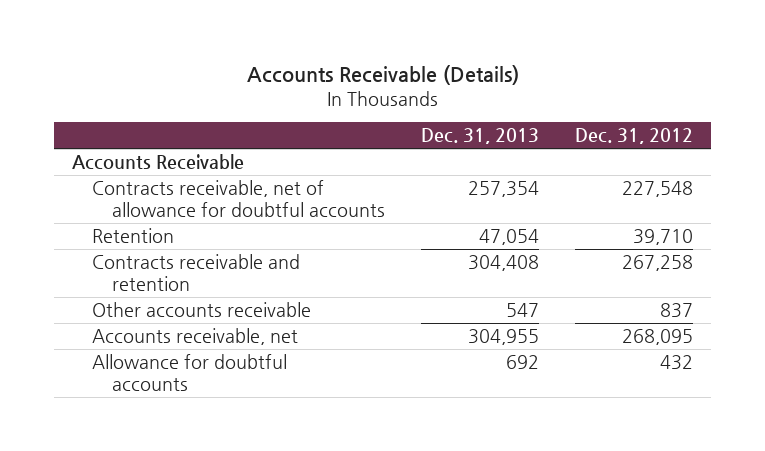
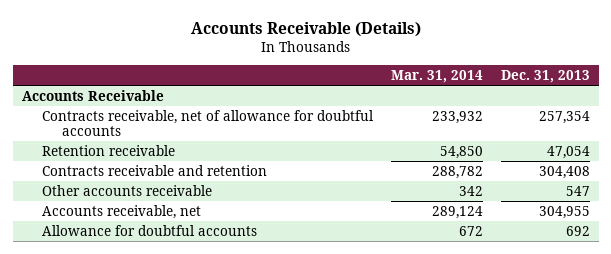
- | Dec. 31, 2013 | Dec. 31, 2012
+ | Mar. 31, 2014 | Dec. 31, 2013
- Retention | 47,054 | 39,710
+ Retention receivable | 54,850 | 47,054

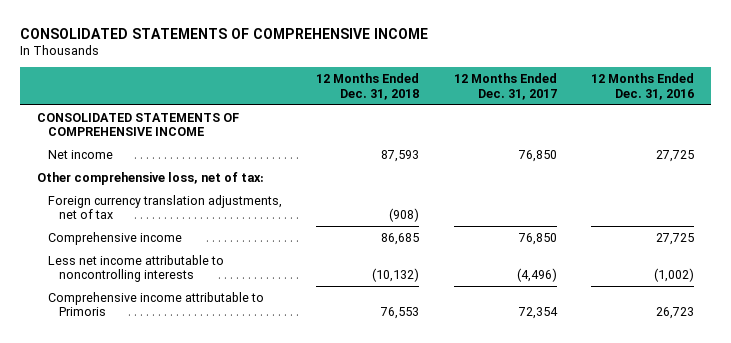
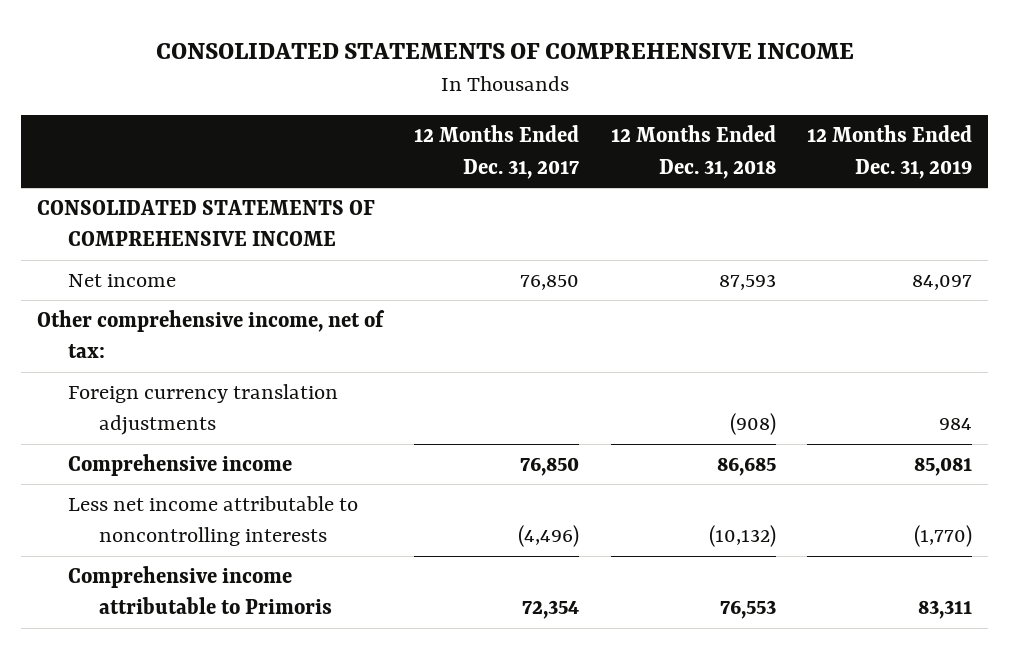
- | 12 Months Ended Dec. 31, 2018 | 12 Months Ended Dec. 31, 2017 | 12 Months Ended Dec. 31, 2016
+ | 12 Months Ended Dec. 31, 2017 | 12 Months Ended Dec. 31, 2018 | 12 Months Ended Dec. 31, 2019
- Other comprehensive loss, net of tax:
- Foreign currency translation adjustments, net of tax | (908) | |
+ Other comprehensive income, net of tax:
+ Foreign currency translation adjustments | | (908) | 984

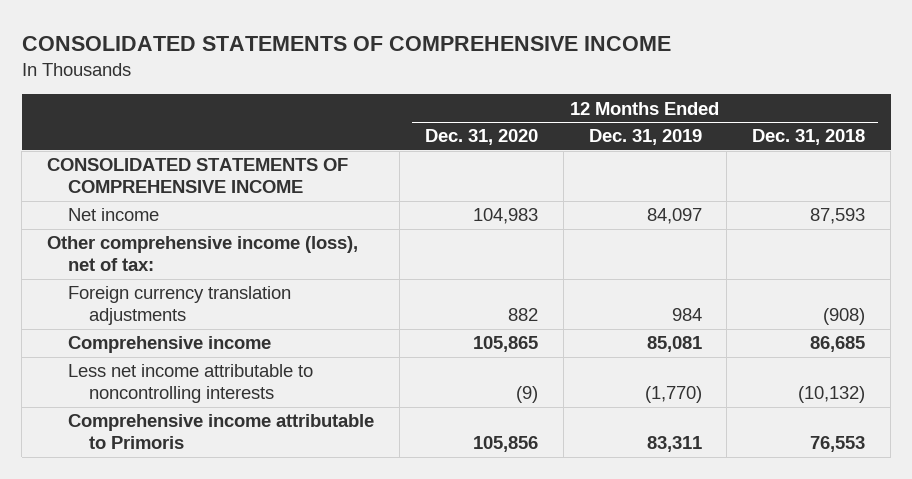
- | 12 Months Ended Dec. 31, 2017 | 12 Months Ended Dec. 31, 2018 | 12 Months Ended Dec. 31, 2019
+ | 12 Months Ended Dec. 31, 2020 | 12 Months Ended Dec. 31, 2019 | 12 Months Ended Dec. 31, 2018
- Other comprehensive income, net of tax:
+ Other comprehensive income (loss), net of tax:

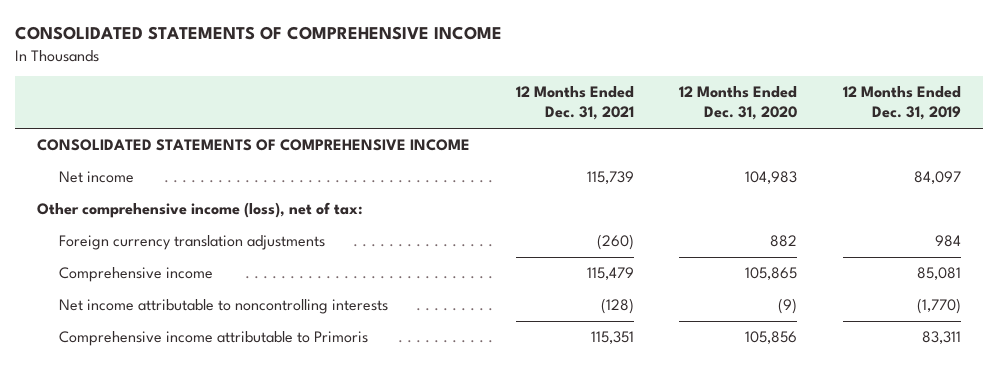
- | 12 Months Ended Dec. 31, 2020 | 12 Months Ended Dec. 31, 2019 | 12 Months Ended Dec. 31, 2018
+ | 12 Months Ended Dec. 31, 2021 | 12 Months Ended Dec. 31, 2020 | 12 Months Ended Dec. 31, 2019
- Less net income attributable to noncontrolling interests | (9) | (1,770) | (10,132)
+ Net income attributable to noncontrolling interests | (128) | (9) | (1,770)

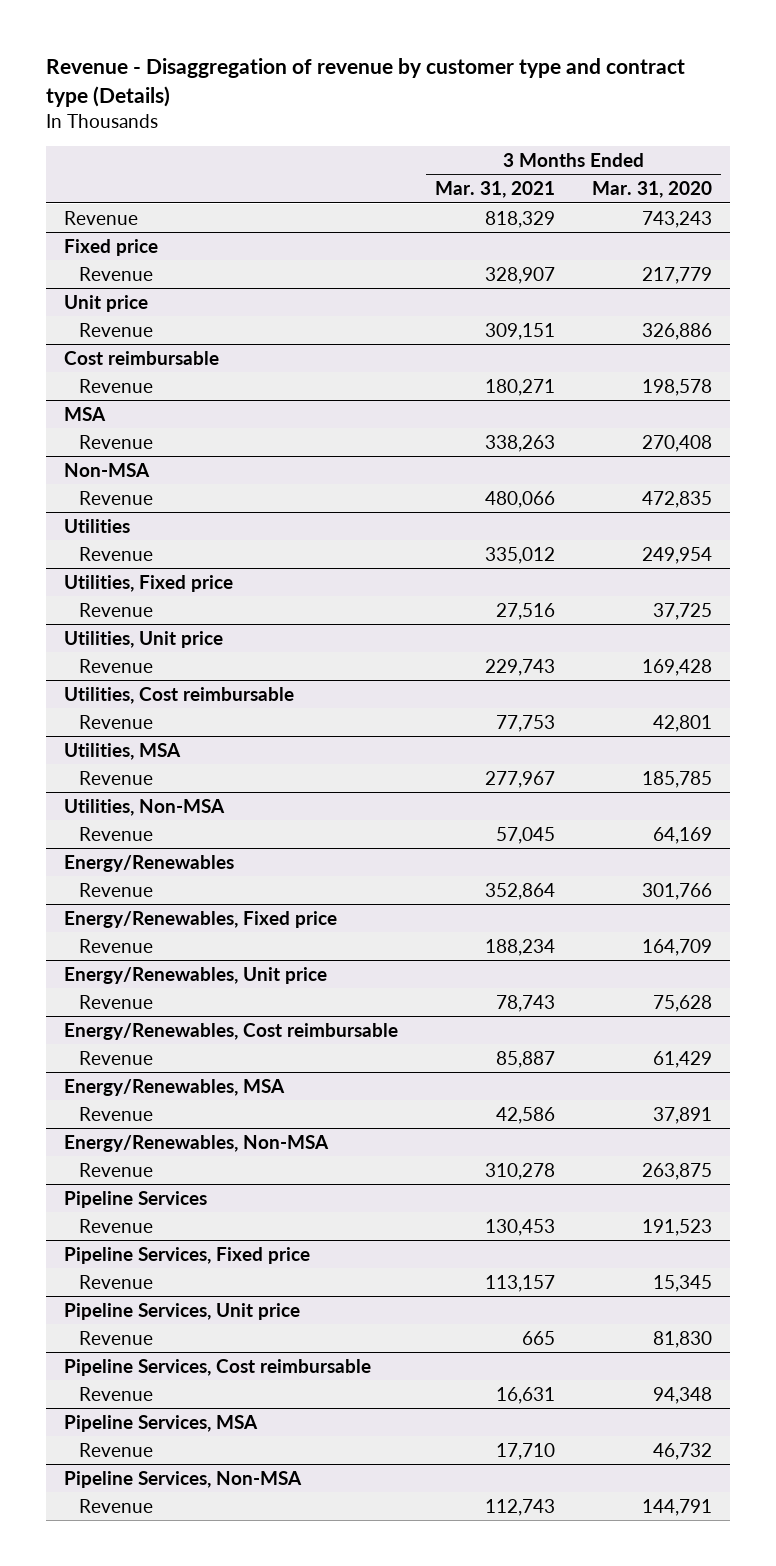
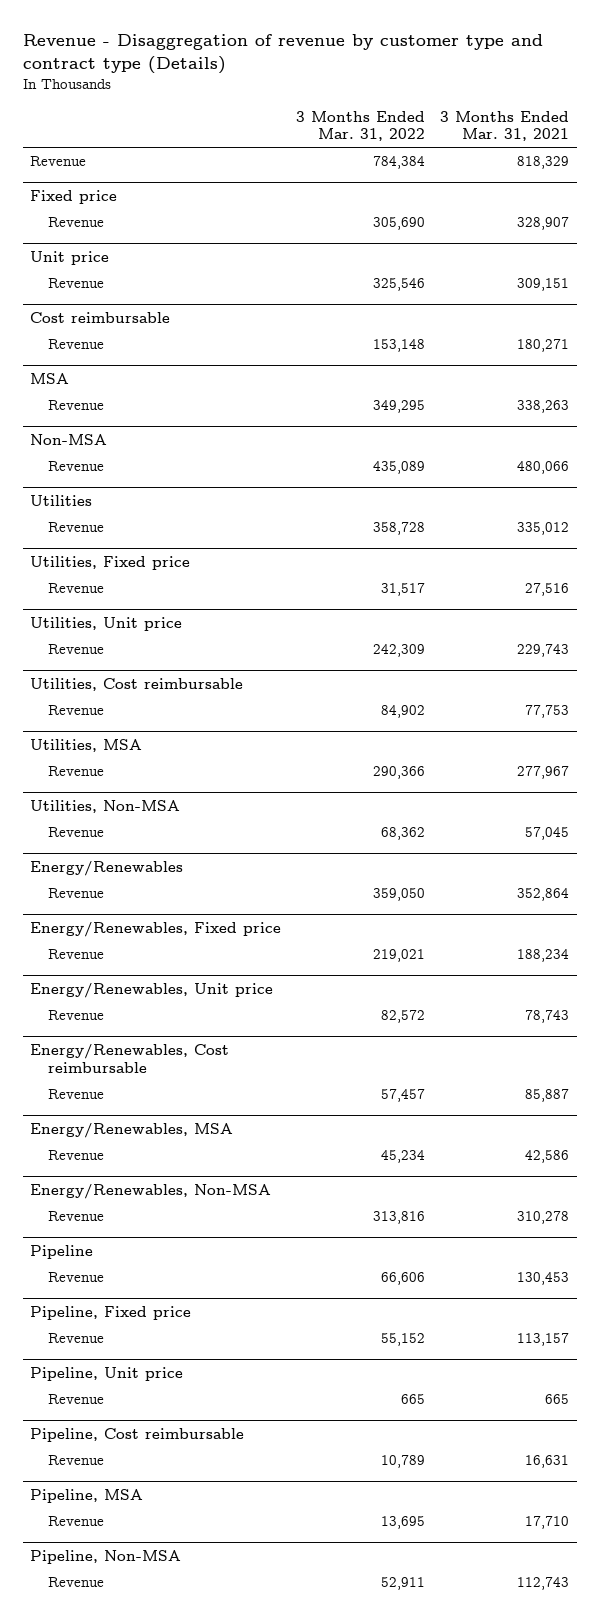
- | 3 Months Ended Mar. 31, 2021 | 3 Months Ended Mar. 31, 2020
+ | 3 Months Ended Mar. 31, 2022 | 3 Months Ended Mar. 31, 2021
- Pipeline Services
+ Pipeline
- Pipeline Services, Fixed price
+ Pipeline, Fixed price
- Pipeline Services, Unit price
+ Pipeline, Unit price
- Pipeline Services, Cost reimbursable
+ Pipeline, Cost reimbursable
- Pipeline Services, MSA
+ Pipeline, MSA
- Pipeline Services, Non-MSA
+ Pipeline, Non-MSA

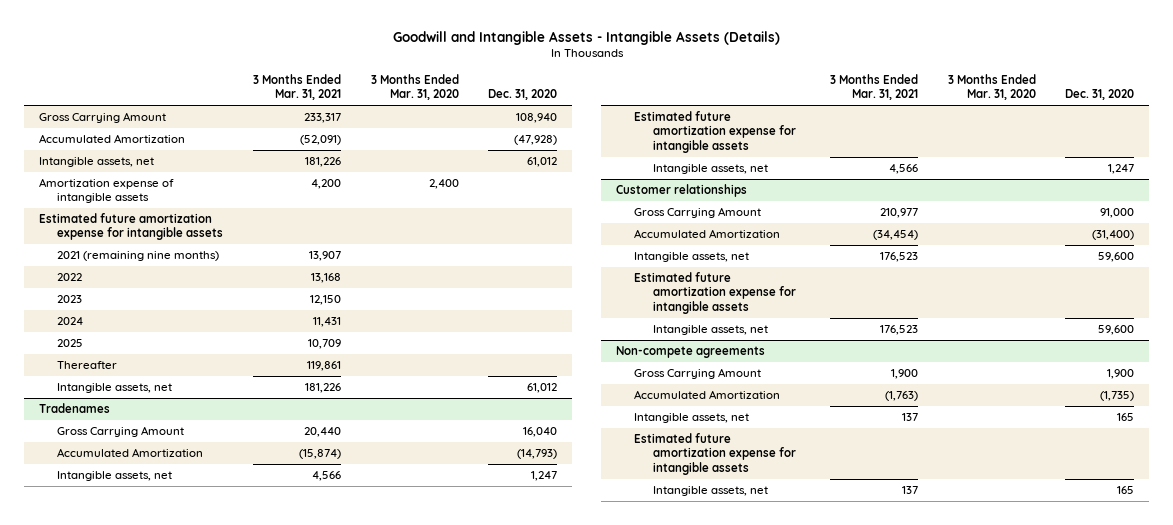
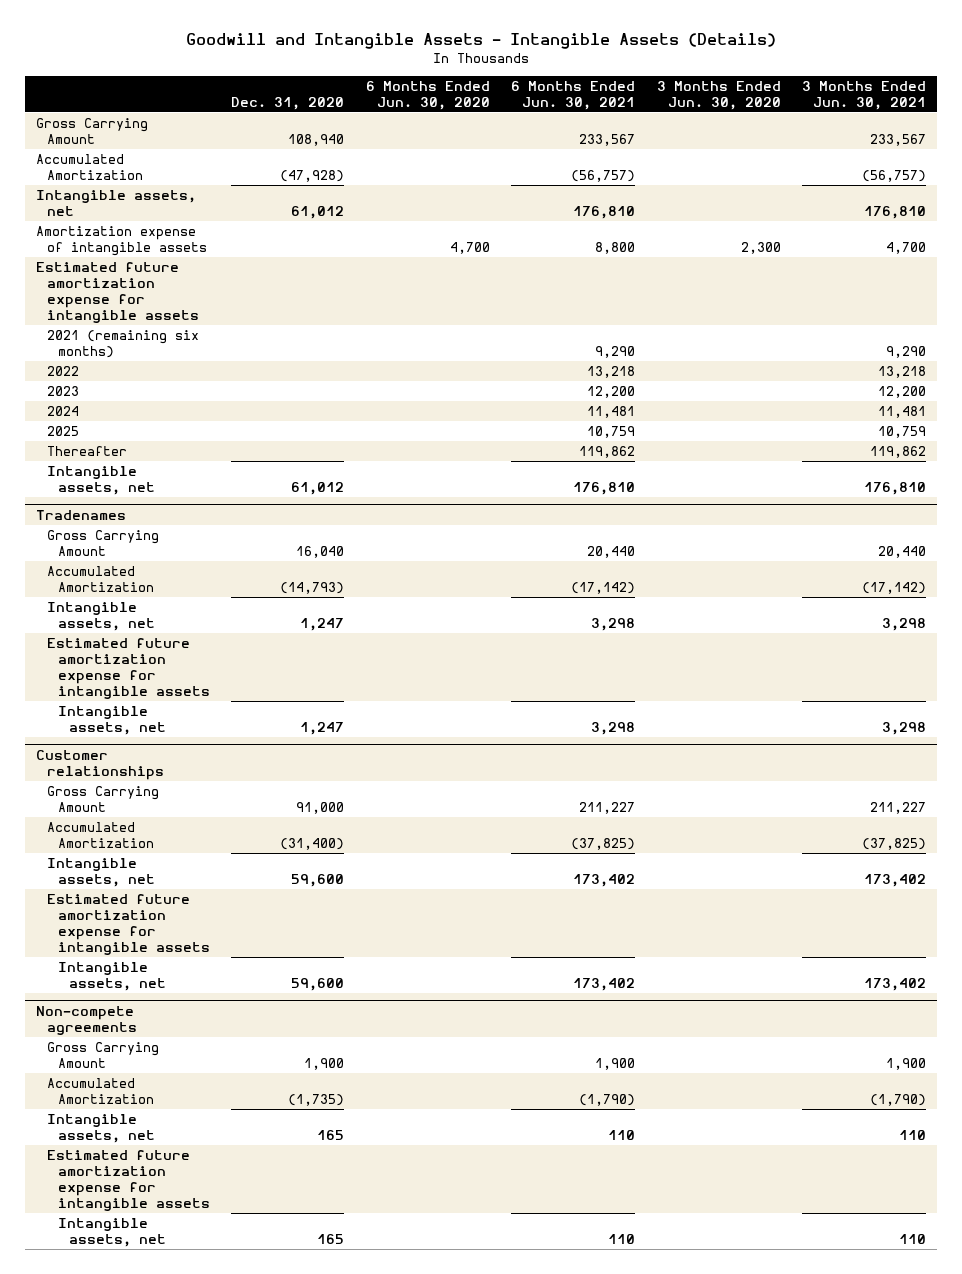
- | 3 Months Ended Mar. 31, 2021 | 3 Months Ended Mar. 31, 2020 | Dec. 31, 2020
+ | Dec. 31, 2020 | 6 Months Ended Jun. 30, 2020 | 6 Months Ended Jun. 30, 2021 | 3 Months Ended Jun. 30, 2020 | 3 Months Ended Jun. 30, 2021
- 2021 (remaining nine months) | 13,907 | |
+ 2021 (remaining six months) | | | 9,290 | | 9,290

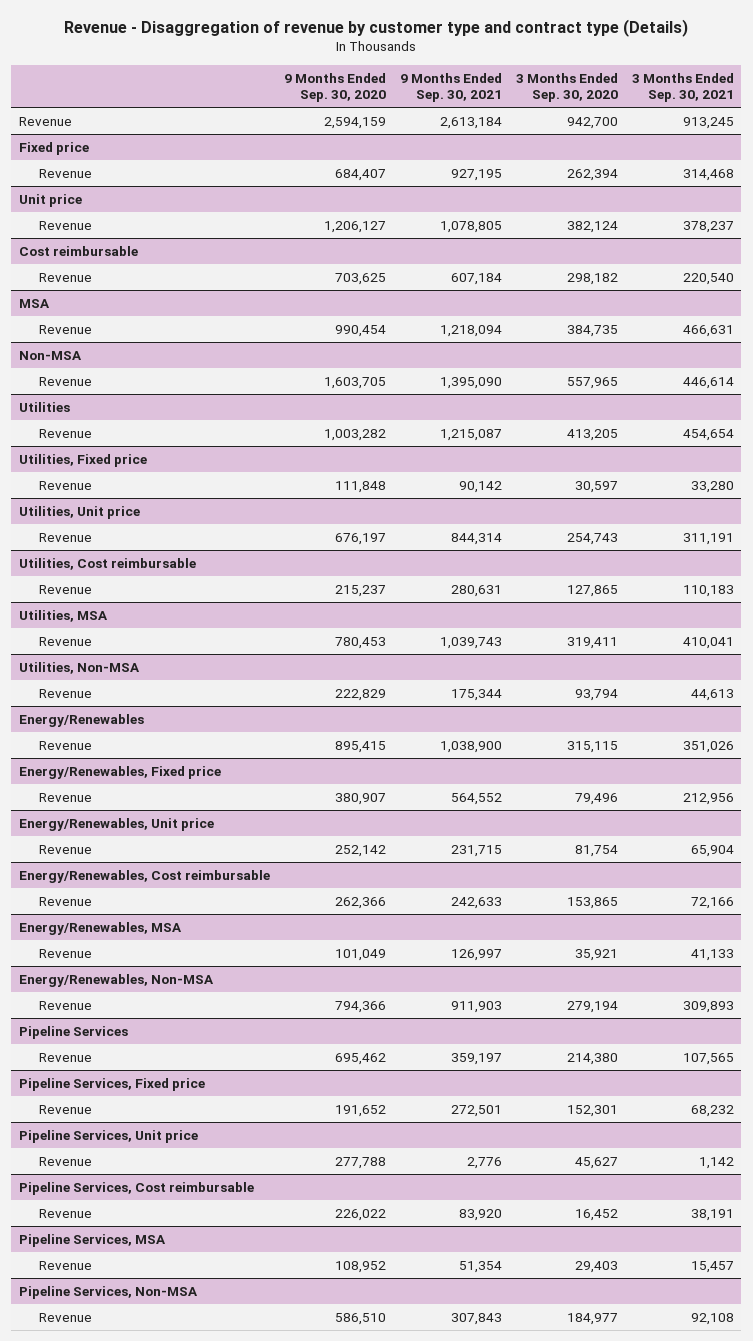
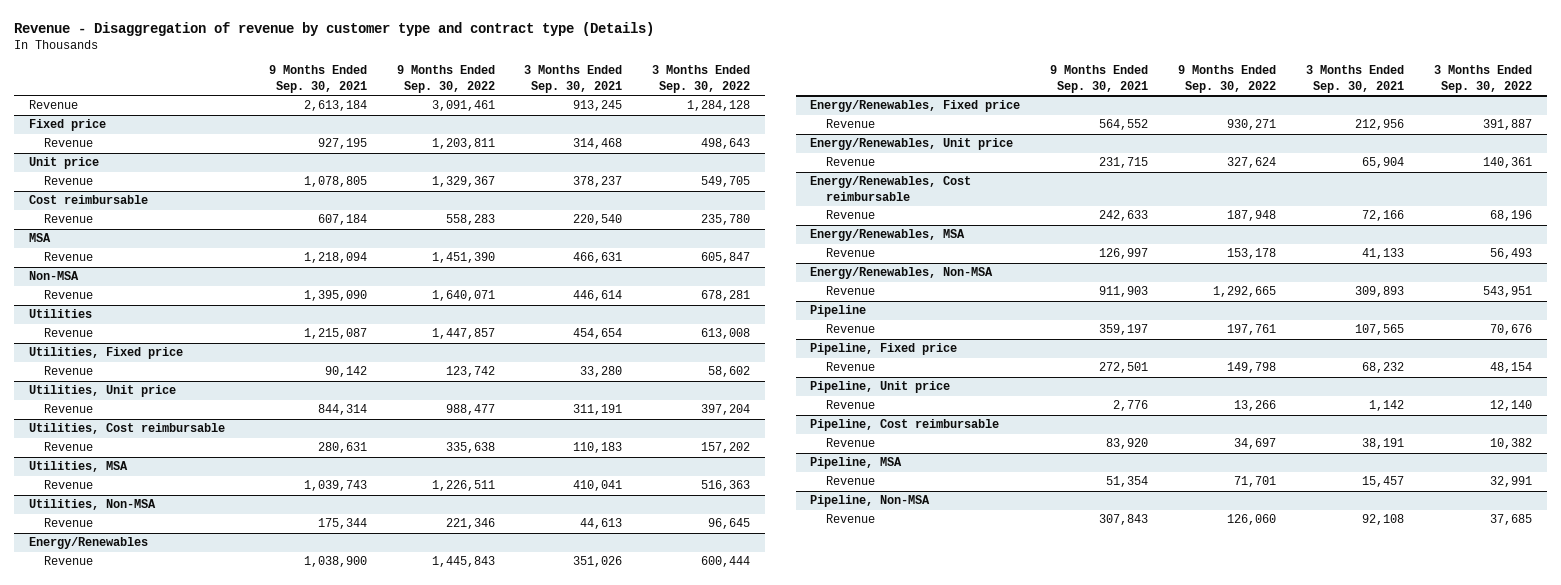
- | 9 Months Ended Sep. 30, 2020 | 9 Months Ended Sep. 30, 2021 | 3 Months Ended Sep. 30, 2020 | 3 Months Ended Sep. 30, 2021
+ | 9 Months Ended Sep. 30, 2021 | 9 Months Ended Sep. 30, 2022 | 3 Months Ended Sep. 30, 2021 | 3 Months Ended Sep. 30, 2022
- Pipeline Services
+ Pipeline
- Pipeline Services, Fixed price
+ Pipeline, Fixed price
- Pipeline Services, Unit price
+ Pipeline, Unit price
- Pipeline Services, Cost reimbursable
+ Pipeline, Cost reimbursable
- Pipeline Services, MSA
+ Pipeline, MSA
- Pipeline Services, Non-MSA
+ Pipeline, Non-MSA

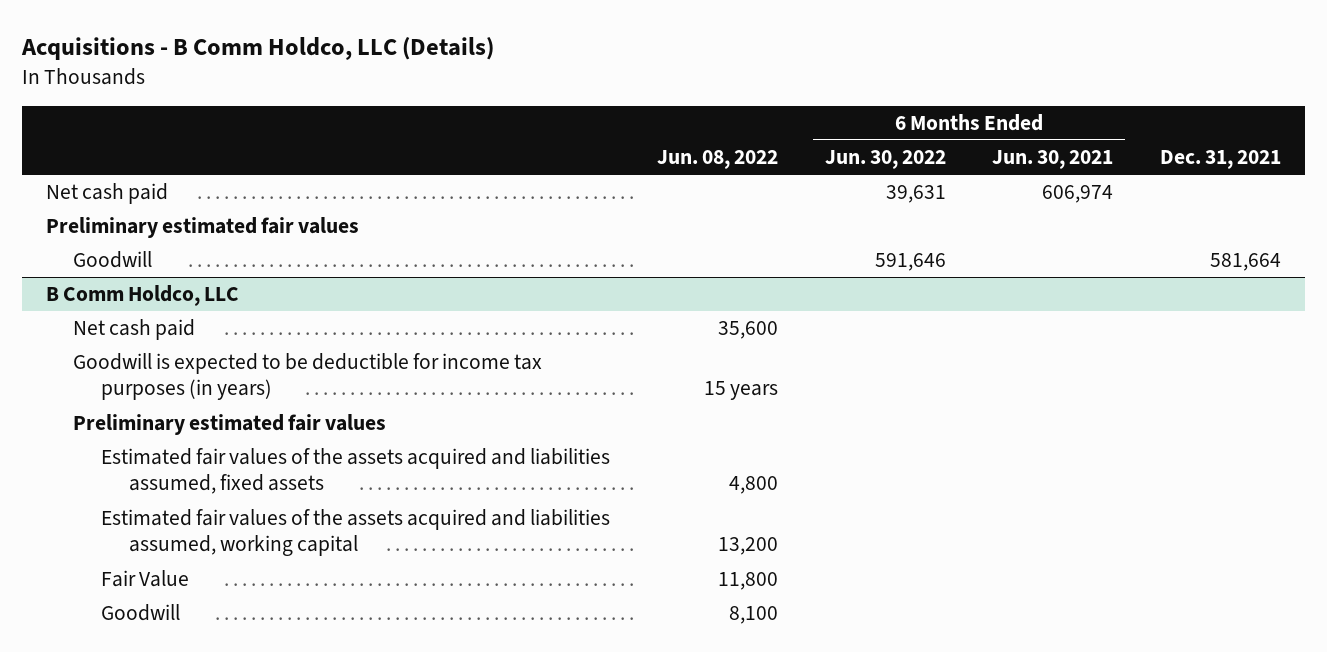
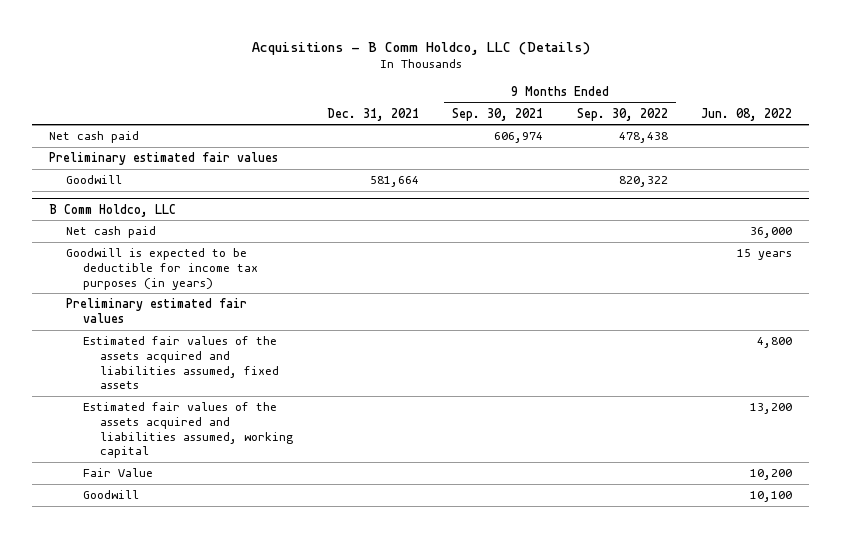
- | Jun. 08, 2022 | 6 Months Ended Jun. 30, 2022 | 6 Months Ended Jun. 30, 2021 | Dec. 31, 2021
+ | Dec. 31, 2021 | 9 Months Ended Sep. 30, 2021 | 9 Months Ended Sep. 30, 2022 | Jun. 08, 2022
@ B Comm Holdco, LLC
- Net cash paid | 35,600 | | |
+ Net cash paid | | | | 36,000
- Fair Value | 11,800 | | |
- Goodwill | 8,100 | | |
+ Fair Value | | | | 10,200
+ Goodwill | | | | 10,100

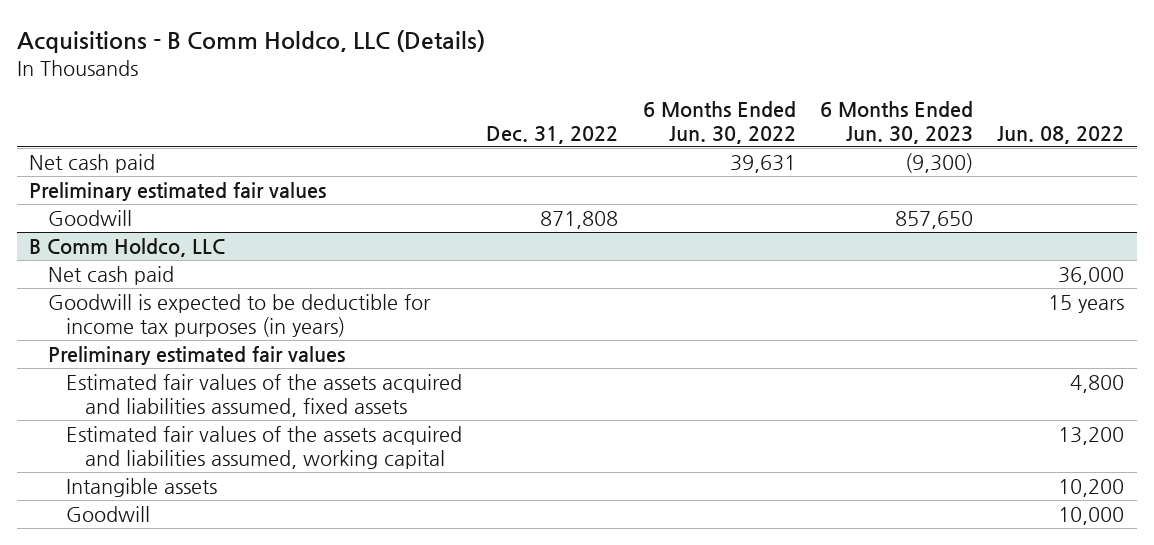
- | Dec. 31, 2021 | 9 Months Ended Sep. 30, 2021 | 9 Months Ended Sep. 30, 2022 | Jun. 08, 2022
+ | Dec. 31, 2022 | 6 Months Ended Jun. 30, 2022 | 6 Months Ended Jun. 30, 2023 | Jun. 08, 2022
@ B Comm Holdco, LLC
- Fair Value | | | | 10,200
- Goodwill | | | | 10,100
+ Intangible assets | | | | 10,200
+ Goodwill | | | | 10,000

